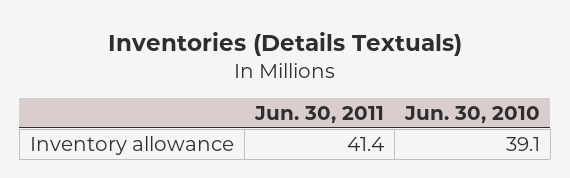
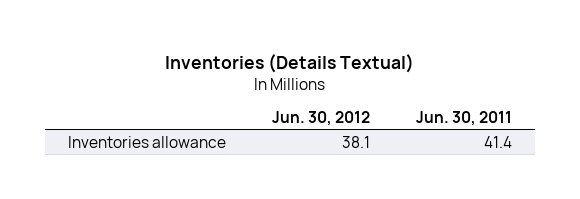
- Inventories (Details Textuals)
+ Inventories (Details Textual)
- | Jun. 30, 2011 | Jun. 30, 2010
+ | Jun. 30, 2012 | Jun. 30, 2011
- Inventory allowance | 41.4 | 39.1
+ Inventories allowance | 38.1 | 41.4

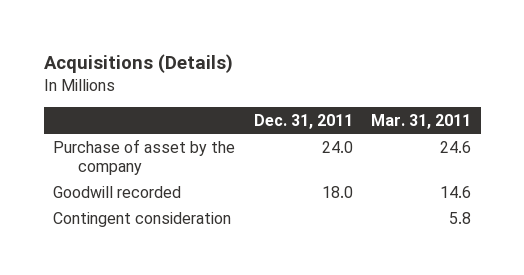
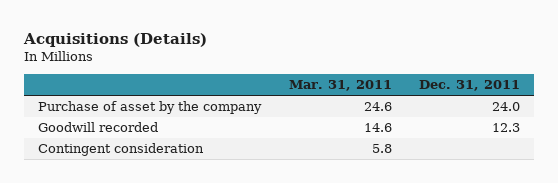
- | Dec. 31, 2011 | Mar. 31, 2011
+ | Mar. 31, 2011 | Dec. 31, 2011
- Goodwill recorded | 18.0 | 14.6
+ Goodwill recorded | 14.6 | 12.3

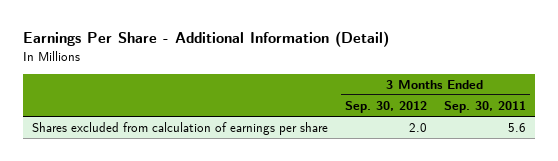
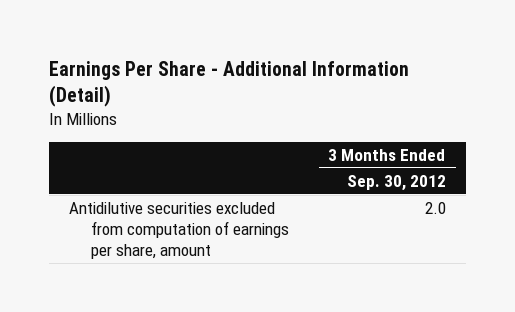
- | 3 Months Ended Sep. 30, 2012 | 3 Months Ended Sep. 30, 2011
+ | 3 Months Ended Sep. 30, 2012
- Shares excluded from calculation of earnings per share | 2.0 | 5.6
+ Antidilutive securities excluded from computation of earnings per share, amount | 2.0

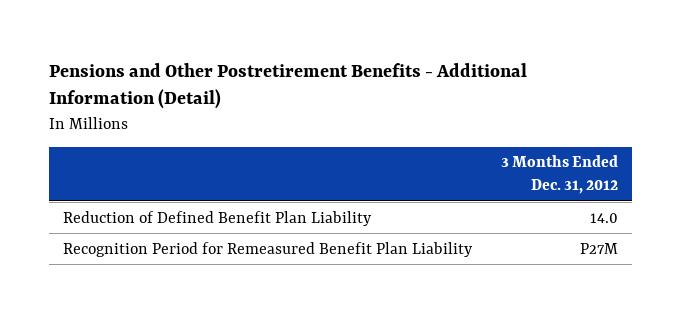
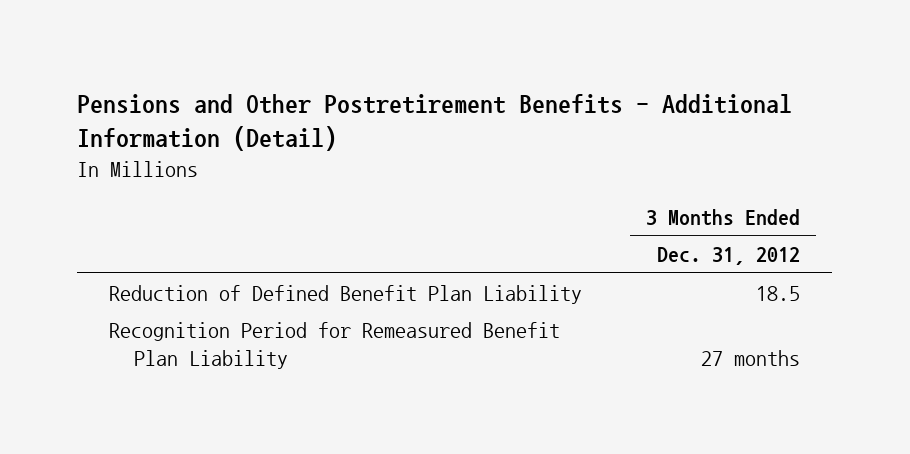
- Reduction of Defined Benefit Plan Liability | 14.0
- Recognition Period for Remeasured Benefit Plan Liability | P27M
+ Reduction of Defined Benefit Plan Liability | 18.5
+ Recognition Period for Remeasured Benefit Plan Liability | 27 months

